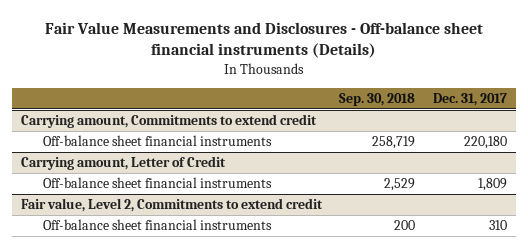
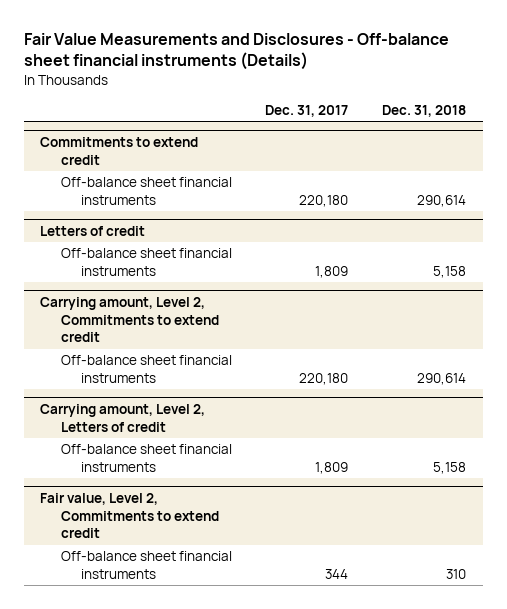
- | Sep. 30, 2018 | Dec. 31, 2017
+ | Dec. 31, 2017 | Dec. 31, 2018
- Carrying amount, Commitments to extend credit
+ Commitments to extend credit
- Carrying amount, Letter of Credit
+ Letters of credit
+ Carrying amount, Level 2, Commitments to extend credit
+ Off-balance sheet financial instruments | 220,180 | 290,614
+ Carrying amount, Level 2, Letters of credit
+ Off-balance sheet financial instruments | 1,809 | 5,158
@ Fair value, Level 2, Commitments to extend credit
- Off-balance sheet financial instruments | 200 | 310
+ Off-balance sheet financial instruments | 344 | 310

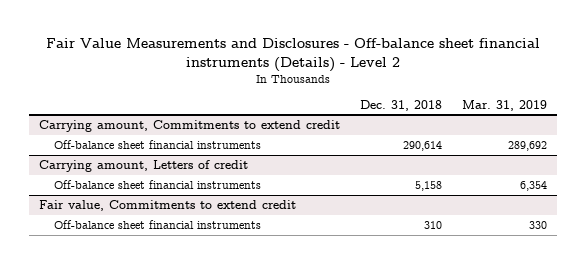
- Fair Value Measurements and Disclosures - Off-balance sheet financial instruments (Details)
+ Fair Value Measurements and Disclosures - Off-balance sheet financial instruments (Details) - Level 2
- | Dec. 31, 2017 | Dec. 31, 2018
+ | Dec. 31, 2018 | Mar. 31, 2019
- Commitments to extend credit
- Off-balance sheet financial instruments | 220,180 | 290,614
- Letters of credit
- Off-balance sheet financial instruments | 1,809 | 5,158
- Carrying amount, Level 2, Commitments to extend credit
+ Carrying amount, Commitments to extend credit
- Carrying amount, Level 2, Letters of credit
+ Carrying amount, Letters of credit
- Fair value, Level 2, Commitments to extend credit
+ Fair value, Commitments to extend credit

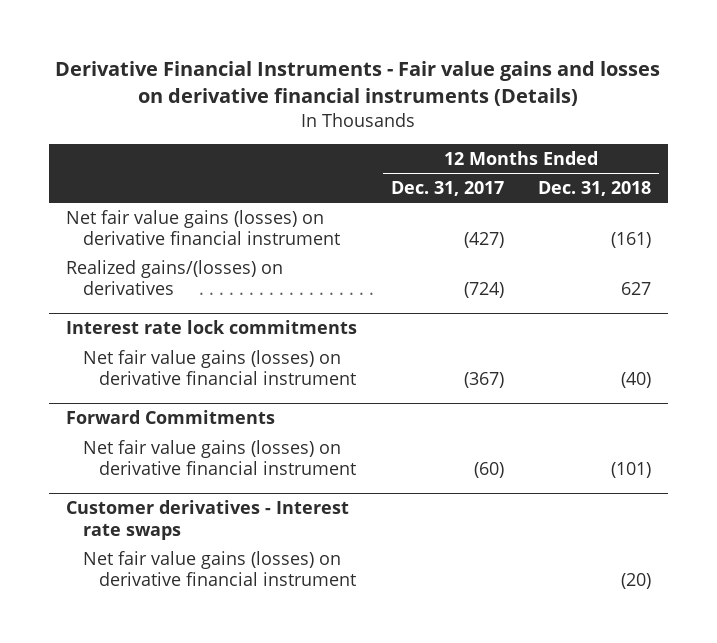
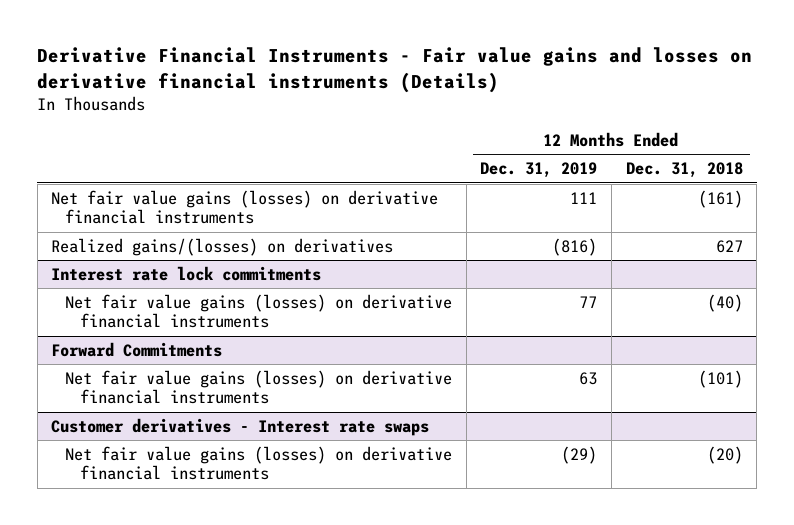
- | 12 Months Ended Dec. 31, 2017 | 12 Months Ended Dec. 31, 2018
+ | 12 Months Ended Dec. 31, 2019 | 12 Months Ended Dec. 31, 2018
- Net fair value gains (losses) on derivative financial instrument | (427) | (161)
+ Net fair value gains (losses) on derivative financial instruments | 111 | (161)
@ Interest rate lock commitments
- Net fair value gains (losses) on derivative financial instrument | (367) | (40)
+ Net fair value gains (losses) on derivative financial instruments | 77 | (40)
@ Forward Commitments
- Net fair value gains (losses) on derivative financial instrument | (60) | (101)
+ Net fair value gains (losses) on derivative financial instruments | 63 | (101)
@ Customer derivatives - Interest rate swaps
- Net fair value gains (losses) on derivative financial instrument | | (20)
+ Net fair value gains (losses) on derivative financial instruments | (29) | (20)

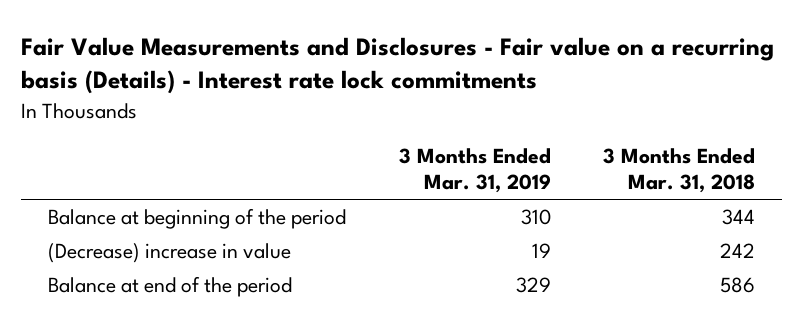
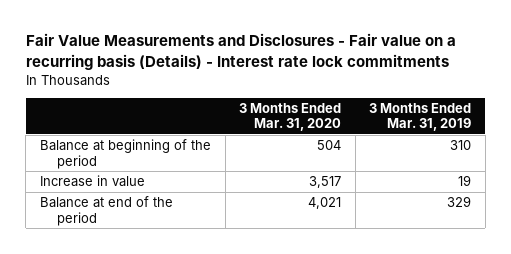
- | 3 Months Ended Mar. 31, 2019 | 3 Months Ended Mar. 31, 2018
+ | 3 Months Ended Mar. 31, 2020 | 3 Months Ended Mar. 31, 2019
- (Decrease) increase in value | 19 | 242
+ Increase in value | 3,517 | 19

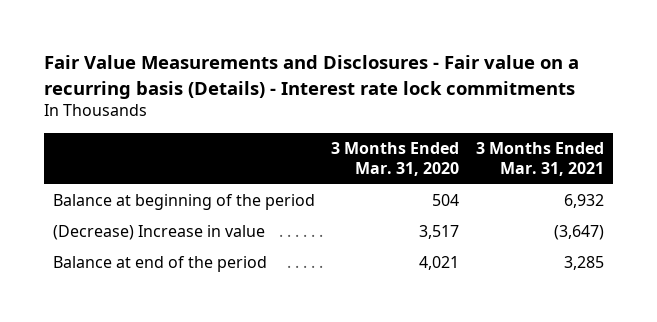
- | 3 Months Ended Mar. 31, 2020 | 3 Months Ended Mar. 31, 2019
+ | 3 Months Ended Mar. 31, 2020 | 3 Months Ended Mar. 31, 2021
- Increase in value | 3,517 | 19
+ (Decrease) Increase in value | 3,517 | (3,647)

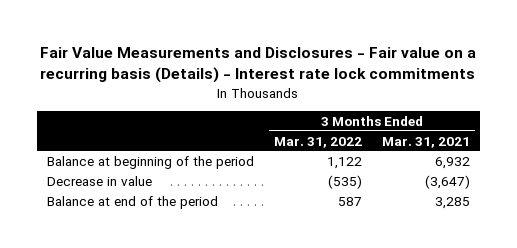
- | 3 Months Ended Mar. 31, 2020 | 3 Months Ended Mar. 31, 2021
+ | 3 Months Ended Mar. 31, 2022 | 3 Months Ended Mar. 31, 2021
- (Decrease) Increase in value | 3,517 | (3,647)
+ Decrease in value | (535) | (3,647)

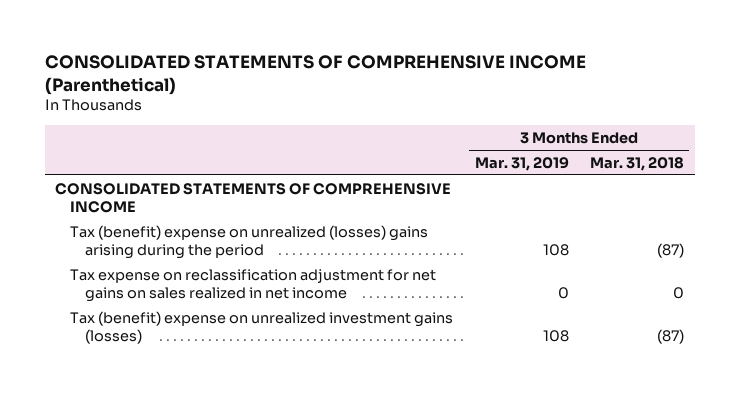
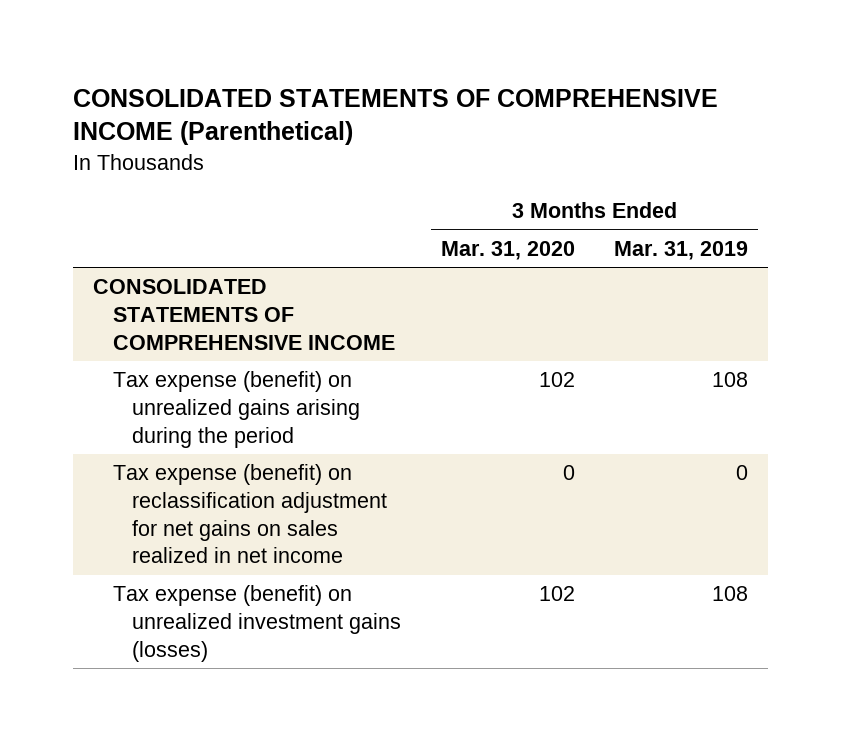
- | 3 Months Ended Mar. 31, 2019 | 3 Months Ended Mar. 31, 2018
+ | 3 Months Ended Mar. 31, 2020 | 3 Months Ended Mar. 31, 2019
- Tax (benefit) expense on unrealized (losses) gains arising during the period | 108 | (87)
- Tax expense on reclassification adjustment for net gains on sales realized in net income | 0 | 0
- Tax (benefit) expense on unrealized investment gains (losses) | 108 | (87)
+ Tax expense (benefit) on unrealized gains arising during the period | 102 | 108
+ Tax expense (benefit) on reclassification adjustment for net gains on sales realized in net income | 0 | 0
+ Tax expense (benefit) on unrealized investment gains (losses) | 102 | 108

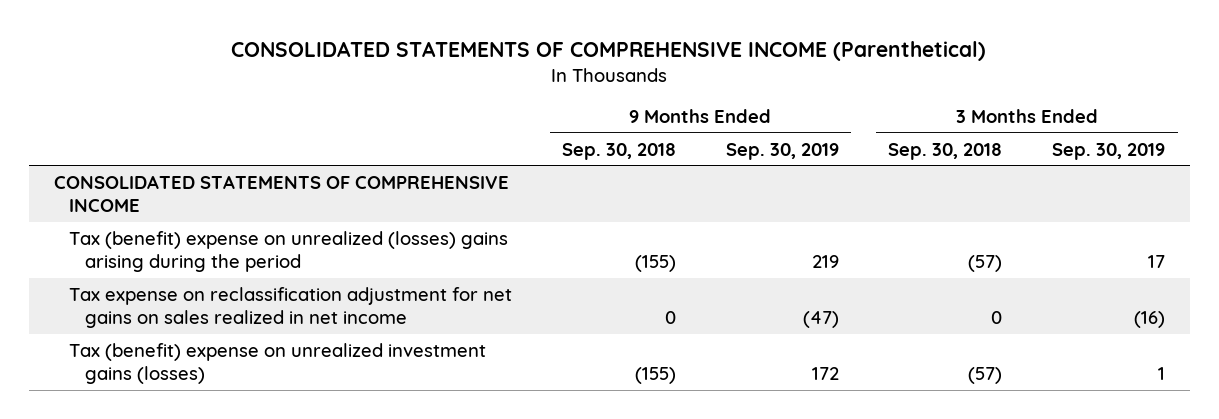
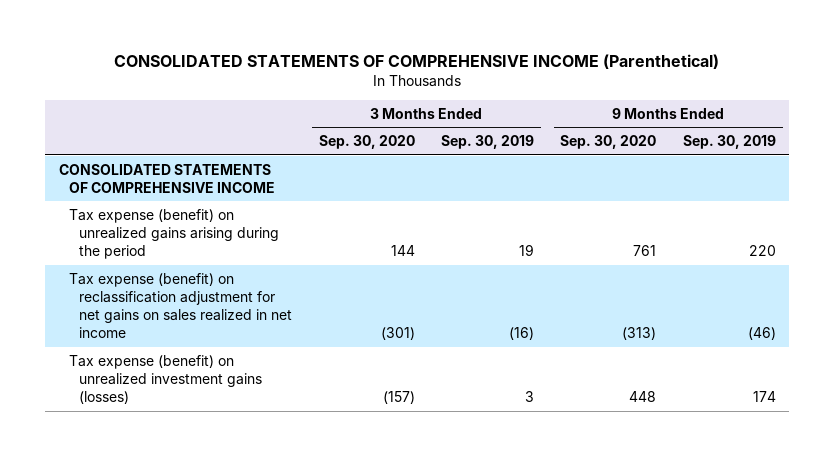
- | 9 Months Ended Sep. 30, 2018 | 9 Months Ended Sep. 30, 2019 | 3 Months Ended Sep. 30, 2018 | 3 Months Ended Sep. 30, 2019
+ | 3 Months Ended Sep. 30, 2020 | 3 Months Ended Sep. 30, 2019 | 9 Months Ended Sep. 30, 2020 | 9 Months Ended Sep. 30, 2019
- Tax (benefit) expense on unrealized (losses) gains arising during the period | (155) | 219 | (57) | 17
- Tax expense on reclassification adjustment for net gains on sales realized in net income | 0 | (47) | 0 | (16)
- Tax (benefit) expense on unrealized investment gains (losses) | (155) | 172 | (57) | 1
+ Tax expense (benefit) on unrealized gains arising during the period | 144 | 19 | 761 | 220
+ Tax expense (benefit) on reclassification adjustment for net gains on sales realized in net income | (301) | (16) | (313) | (46)
+ Tax expense (benefit) on unrealized investment gains (losses) | (157) | 3 | 448 | 174

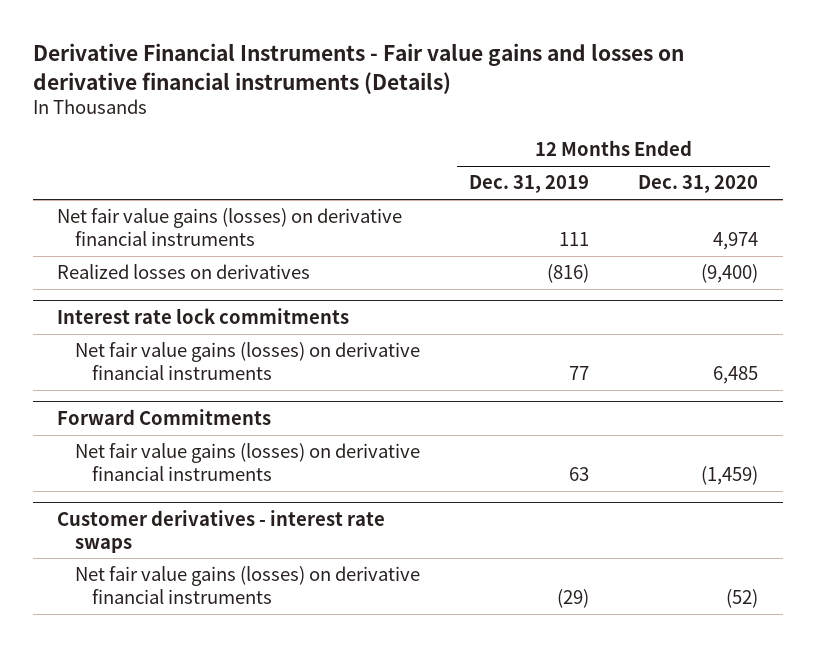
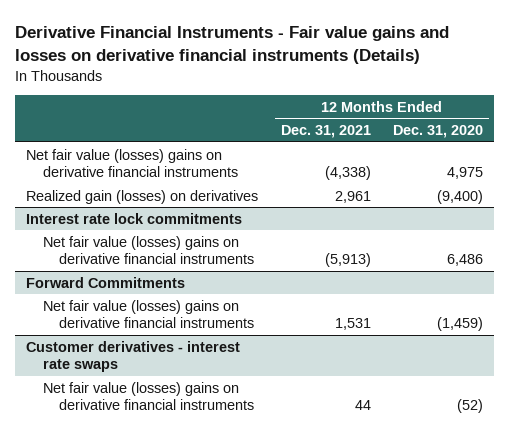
- | 12 Months Ended Dec. 31, 2019 | 12 Months Ended Dec. 31, 2020
+ | 12 Months Ended Dec. 31, 2021 | 12 Months Ended Dec. 31, 2020
- Net fair value gains (losses) on derivative financial instruments | 111 | 4,974
- Realized losses on derivatives | (816) | (9,400)
+ Net fair value (losses) gains on derivative financial instruments | (4,338) | 4,975
+ Realized gain (losses) on derivatives | 2,961 | (9,400)
@ Interest rate lock commitments
- Net fair value gains (losses) on derivative financial instruments | 77 | 6,485
+ Net fair value (losses) gains on derivative financial instruments | (5,913) | 6,486
@ Forward Commitments
- Net fair value gains (losses) on derivative financial instruments | 63 | (1,459)
+ Net fair value (losses) gains on derivative financial instruments | 1,531 | (1,459)
@ Customer derivatives - interest rate swaps
- Net fair value gains (losses) on derivative financial instruments | (29) | (52)
+ Net fair value (losses) gains on derivative financial instruments | 44 | (52)

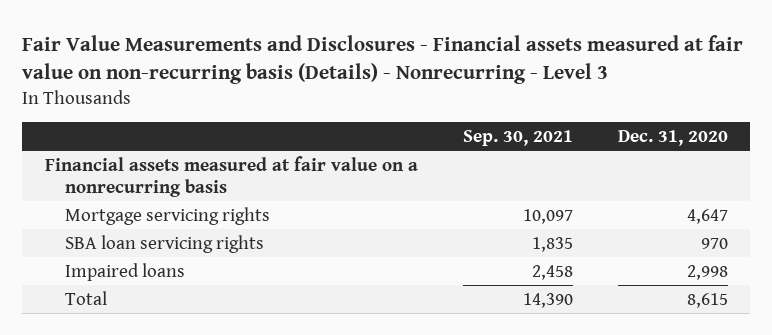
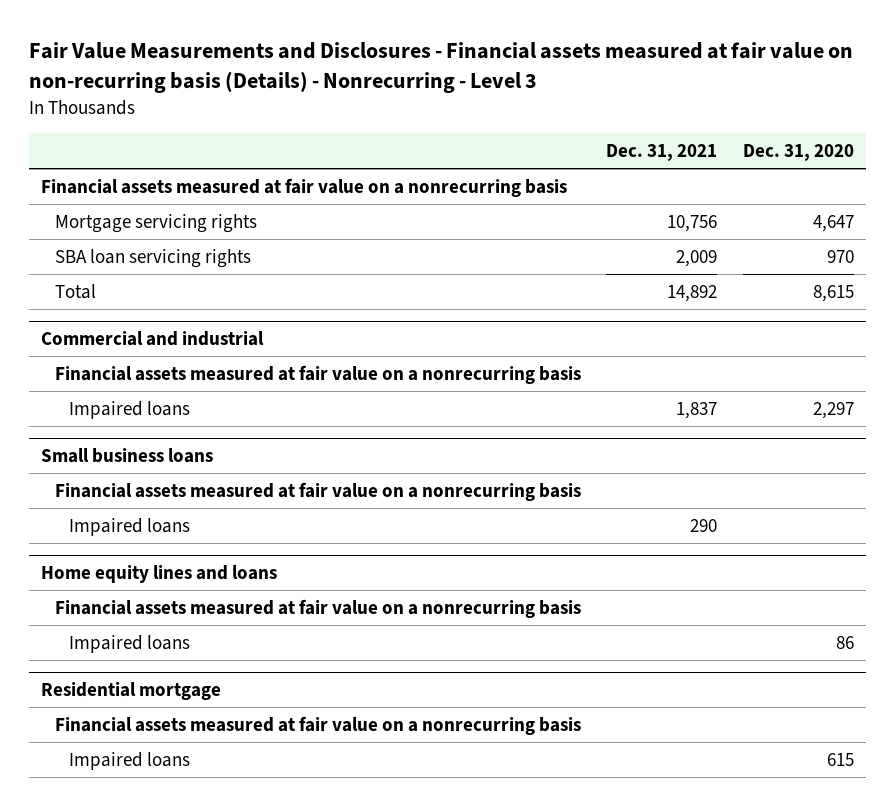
- | Sep. 30, 2021 | Dec. 31, 2020
+ | Dec. 31, 2021 | Dec. 31, 2020
- Impaired loans | 2,458 | 2,998
+ Commercial and industrial
+ Financial assets measured at fair value on a nonrecurring basis
+ Impaired loans | 1,837 | 2,297
+ Small business loans
+ Financial assets measured at fair value on a nonrecurring basis
+ Impaired loans | 290 |
+ Home equity lines and loans
+ Financial assets measured at fair value on a nonrecurring basis
+ Impaired loans | | 86
+ Residential mortgage
+ Financial assets measured at fair value on a nonrecurring basis
+ Impaired loans | | 615

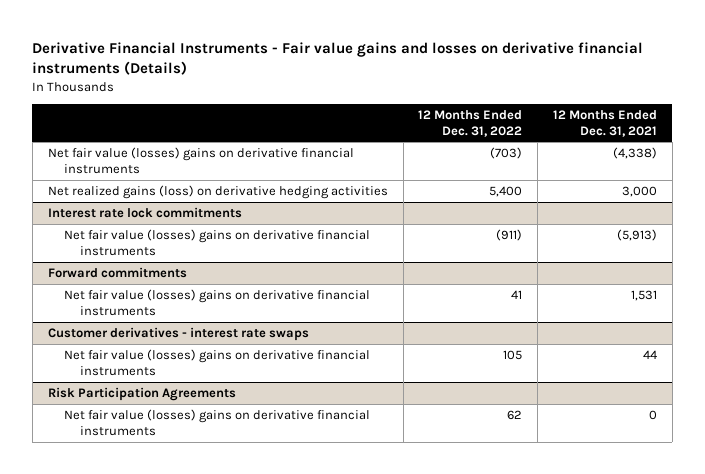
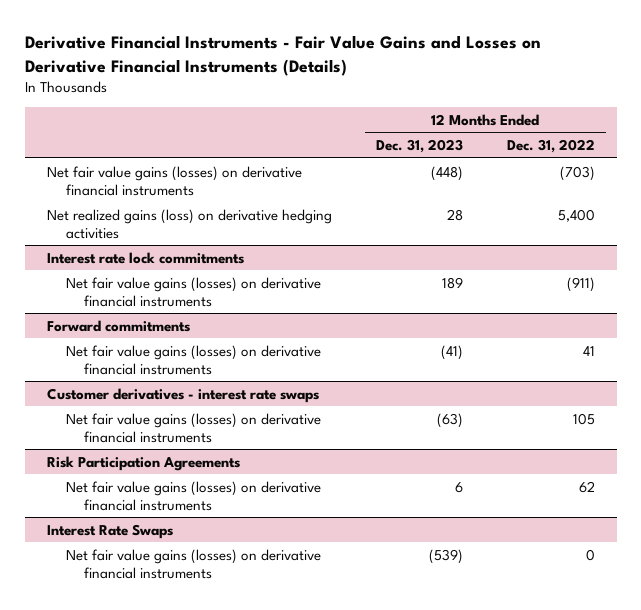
- Derivative Financial Instruments - Fair value gains and losses on derivative financial instruments (Details)
+ Derivative Financial Instruments - Fair Value Gains and Losses on Derivative Financial Instruments (Details)
- | 12 Months Ended Dec. 31, 2022 | 12 Months Ended Dec. 31, 2021
+ | 12 Months Ended Dec. 31, 2023 | 12 Months Ended Dec. 31, 2022
- Net fair value (losses) gains on derivative financial instruments | (703) | (4,338)
+ Net fair value gains (losses) on derivative financial instruments | (448) | (703)
@ Interest rate lock commitments
- Net fair value (losses) gains on derivative financial instruments | (911) | (5,913)
+ Net fair value gains (losses) on derivative financial instruments | 189 | (911)
@ Forward commitments
- Net fair value (losses) gains on derivative financial instruments | 41 | 1,531
+ Net fair value gains (losses) on derivative financial instruments | (41) | 41
@ Customer derivatives - interest rate swaps
- Net fair value (losses) gains on derivative financial instruments | 105 | 44
+ Net fair value gains (losses) on derivative financial instruments | (63) | 105
@ Risk Participation Agreements
- Net fair value (losses) gains on derivative financial instruments | 62 | 0
+ Net fair value gains (losses) on derivative financial instruments | 6 | 62
+ Interest Rate Swaps
+ Net fair value gains (losses) on derivative financial instruments | (539) | 0

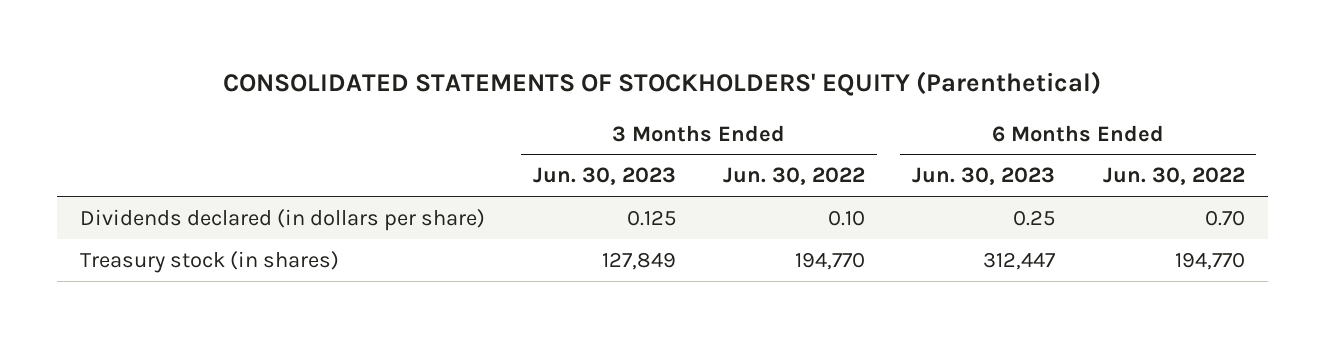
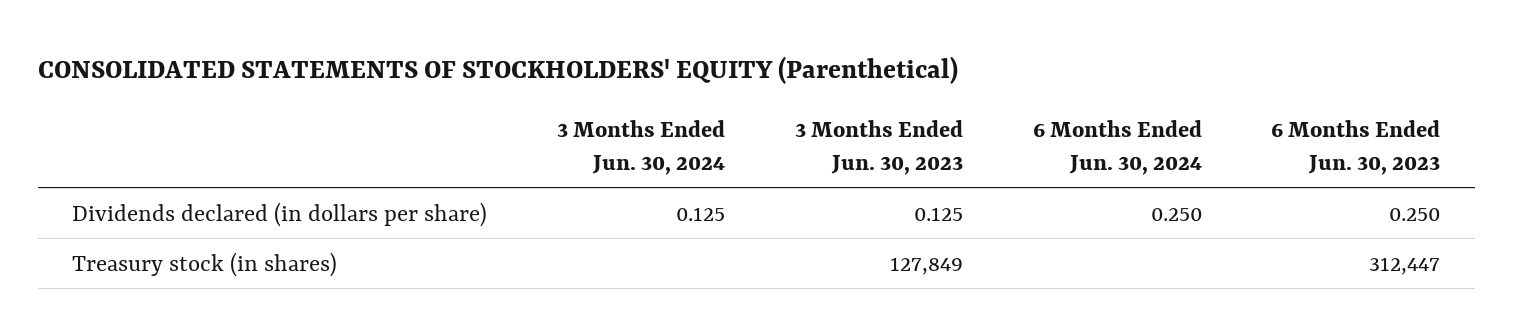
- | 3 Months Ended Jun. 30, 2023 | 3 Months Ended Jun. 30, 2022 | 6 Months Ended Jun. 30, 2023 | 6 Months Ended Jun. 30, 2022
+ | 3 Months Ended Jun. 30, 2024 | 3 Months Ended Jun. 30, 2023 | 6 Months Ended Jun. 30, 2024 | 6 Months Ended Jun. 30, 2023
- Dividends declared (in dollars per share) | 0.125 | 0.10 | 0.25 | 0.70
+ Dividends declared (in dollars per share) | 0.125 | 0.125 | 0.250 | 0.250

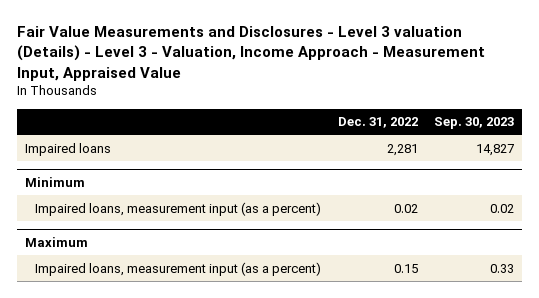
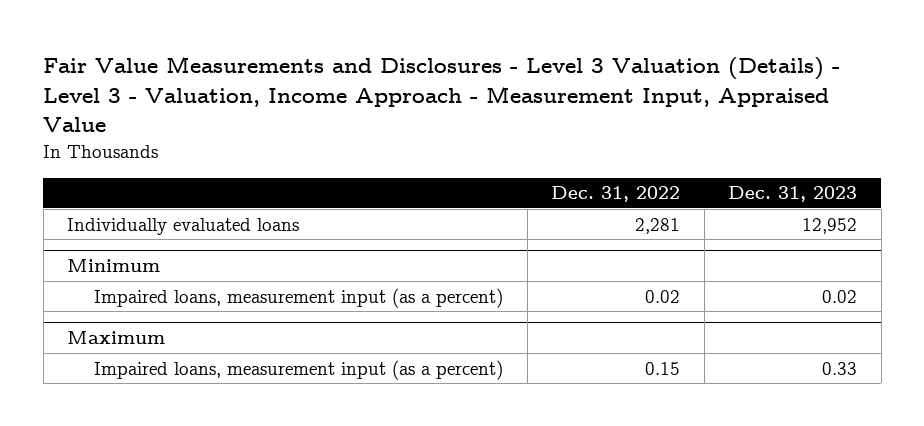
- Fair Value Measurements and Disclosures - Level 3 valuation (Details) - Level 3 - Valuation, Income Approach - Measurement Input, Appraised Value
+ Fair Value Measurements and Disclosures - Level 3 Valuation (Details) - Level 3 - Valuation, Income Approach - Measurement Input, Appraised Value
- | Dec. 31, 2022 | Sep. 30, 2023
+ | Dec. 31, 2022 | Dec. 31, 2023
- Impaired loans | 2,281 | 14,827
+ Individually evaluated loans | 2,281 | 12,952

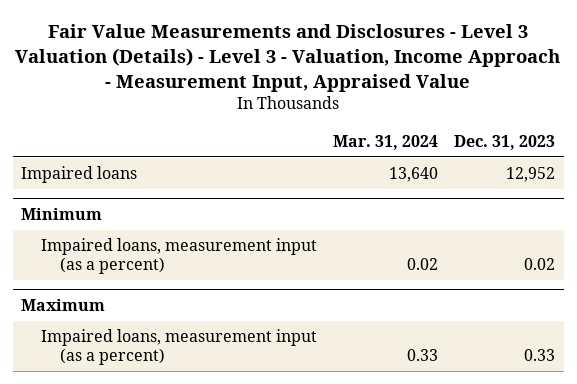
- | Dec. 31, 2022 | Dec. 31, 2023
+ | Mar. 31, 2024 | Dec. 31, 2023
- Individually evaluated loans | 2,281 | 12,952
+ Impaired loans | 13,640 | 12,952

